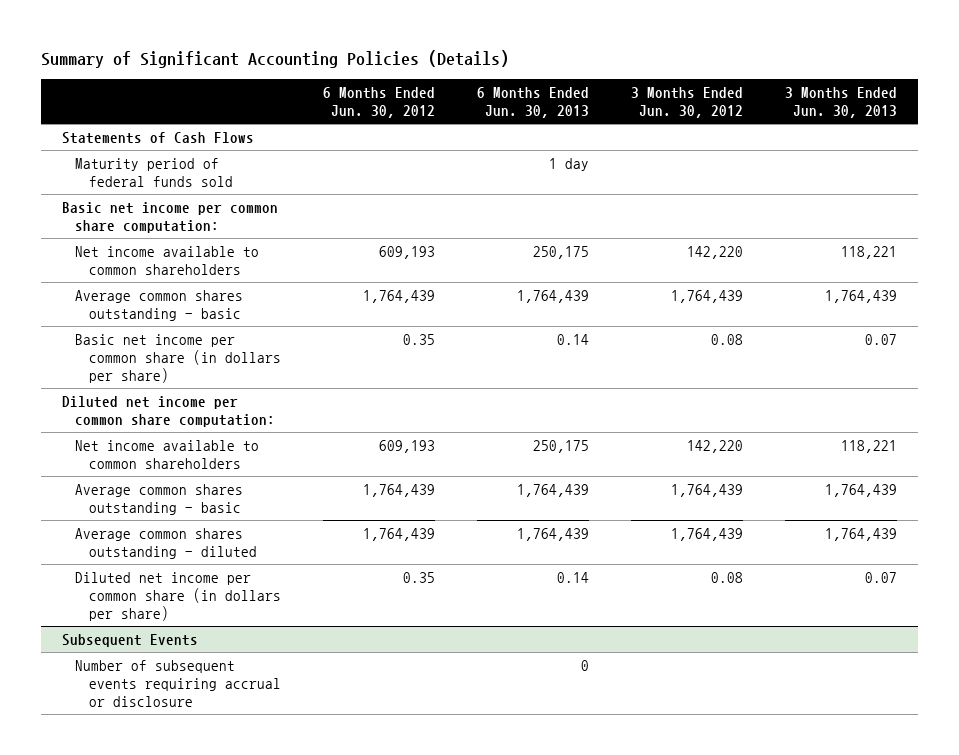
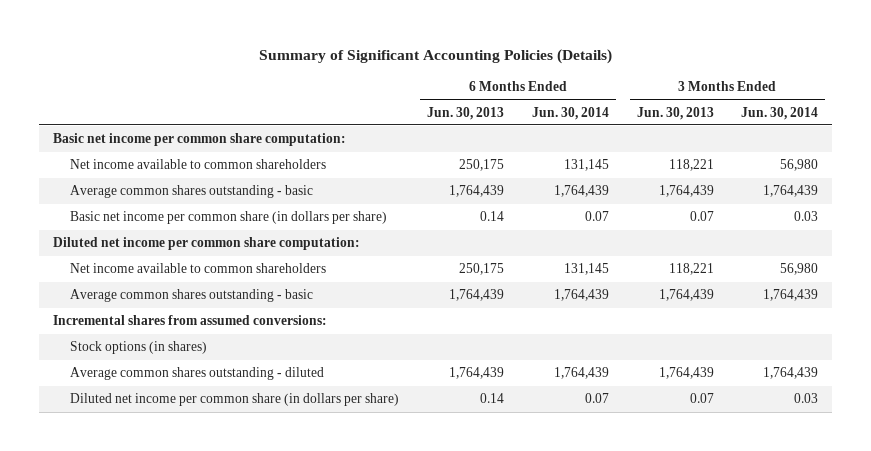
- | 6 Months Ended Jun. 30, 2012 | 6 Months Ended Jun. 30, 2013 | 3 Months Ended Jun. 30, 2012 | 3 Months Ended Jun. 30, 2013
+ | 6 Months Ended Jun. 30, 2013 | 6 Months Ended Jun. 30, 2014 | 3 Months Ended Jun. 30, 2013 | 3 Months Ended Jun. 30, 2014
- Statements of Cash Flows
- Maturity period of federal funds sold | | 1 day | |
+ Incremental shares from assumed conversions:
+ Stock options (in shares)
- Subsequent Events
- Number of subsequent events requiring accrual or disclosure | | 0 | |

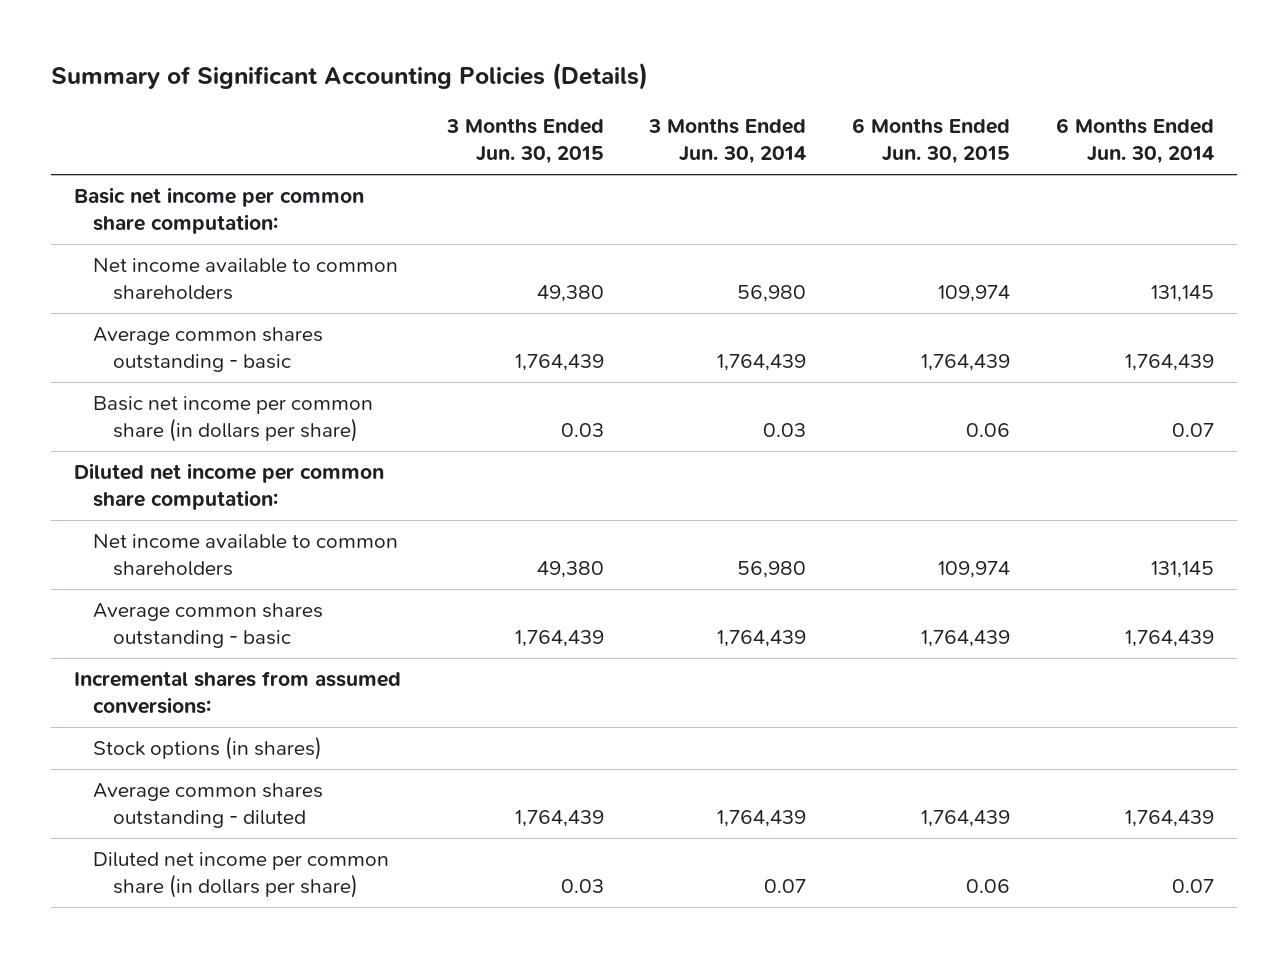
- | 6 Months Ended Jun. 30, 2013 | 6 Months Ended Jun. 30, 2014 | 3 Months Ended Jun. 30, 2013 | 3 Months Ended Jun. 30, 2014
+ | 3 Months Ended Jun. 30, 2015 | 3 Months Ended Jun. 30, 2014 | 6 Months Ended Jun. 30, 2015 | 6 Months Ended Jun. 30, 2014
- Diluted net income per common share (in dollars per share) | 0.14 | 0.07 | 0.07 | 0.03
+ Diluted net income per common share (in dollars per share) | 0.03 | 0.07 | 0.06 | 0.07

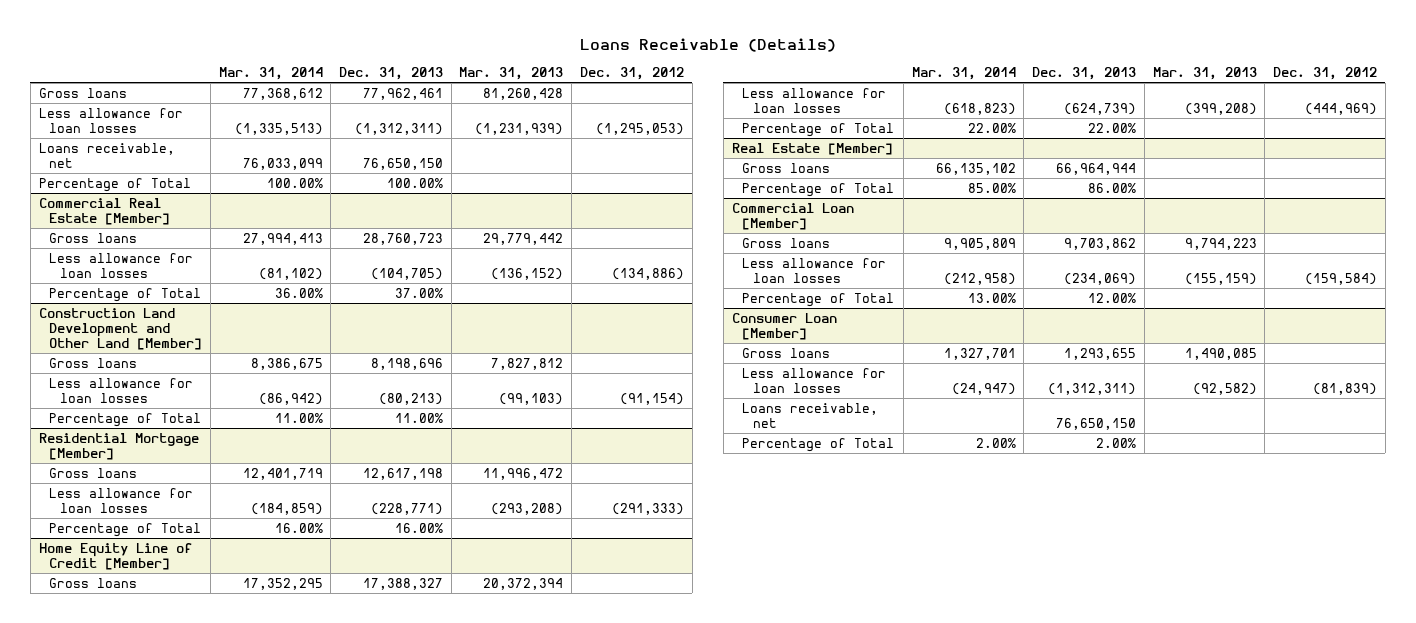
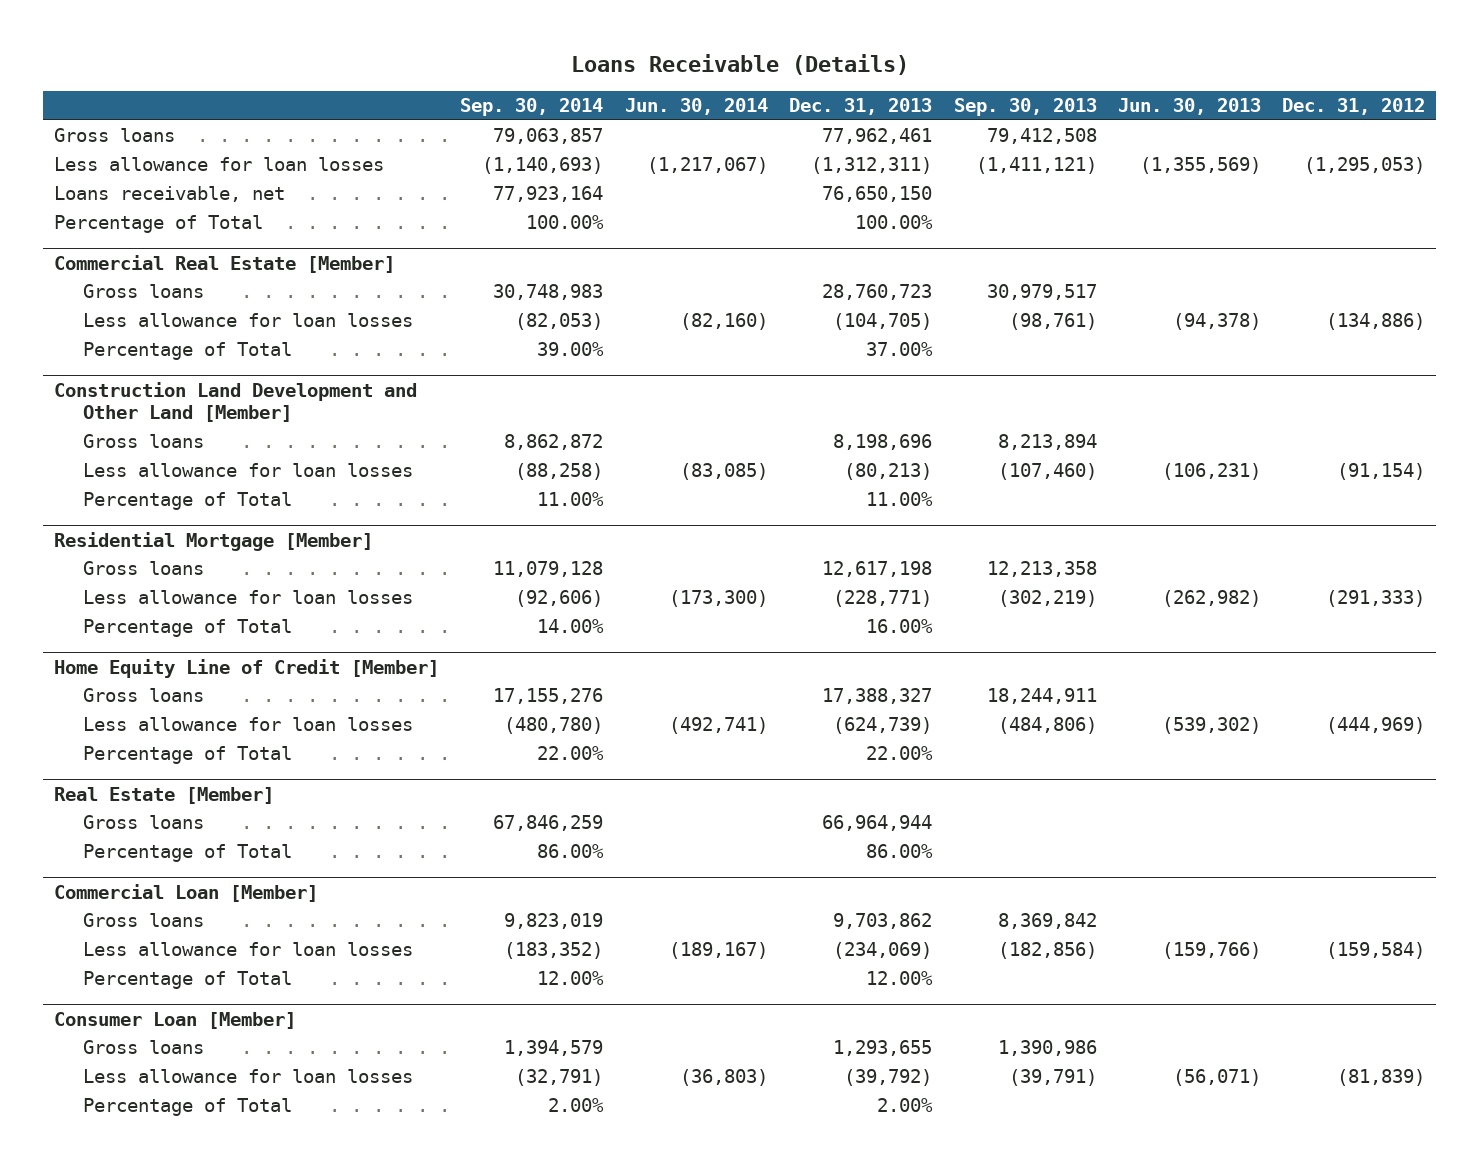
- | Mar. 31, 2014 | Dec. 31, 2013 | Mar. 31, 2013 | Dec. 31, 2012
+ | Sep. 30, 2014 | Jun. 30, 2014 | Dec. 31, 2013 | Sep. 30, 2013 | Jun. 30, 2013 | Dec. 31, 2012
@ Consumer Loan [Member]
- Less allowance for loan losses | (24,947) | (1,312,311) | (92,582) | (81,839)
- Loans receivable, net | | 76,650,150 | |
+ Less allowance for loan losses | (32,791) | (36,803) | (39,792) | (39,791) | (56,071) | (81,839)

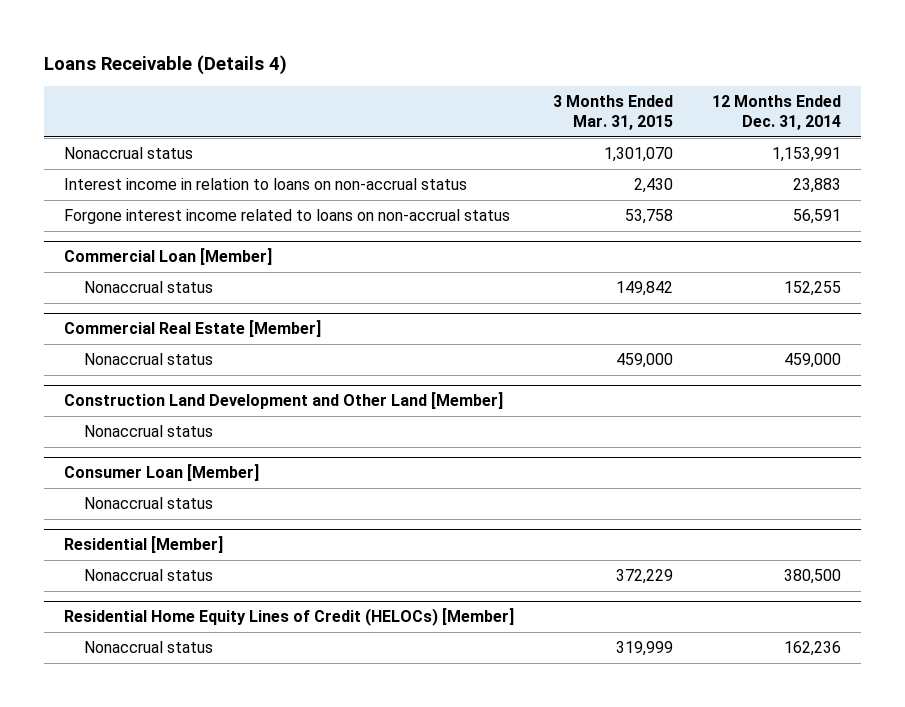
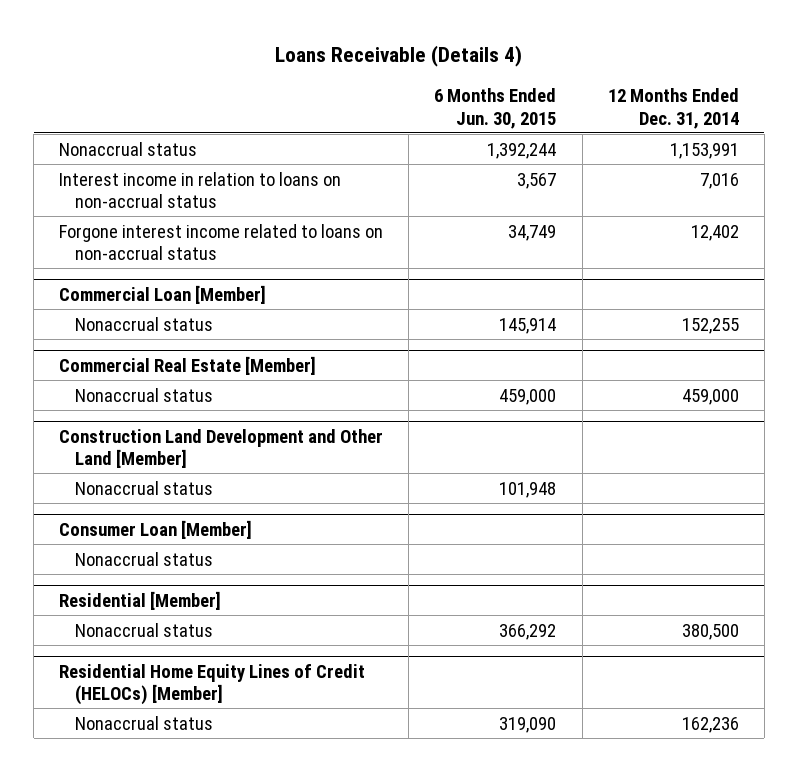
- | 3 Months Ended Mar. 31, 2015 | 12 Months Ended Dec. 31, 2014
+ | 6 Months Ended Jun. 30, 2015 | 12 Months Ended Dec. 31, 2014
- Interest income in relation to loans on non-accrual status | 2,430 | 23,883
- Forgone interest income related to loans on non-accrual status | 53,758 | 56,591
+ Interest income in relation to loans on non-accrual status | 3,567 | 7,016
+ Forgone interest income related to loans on non-accrual status | 34,749 | 12,402

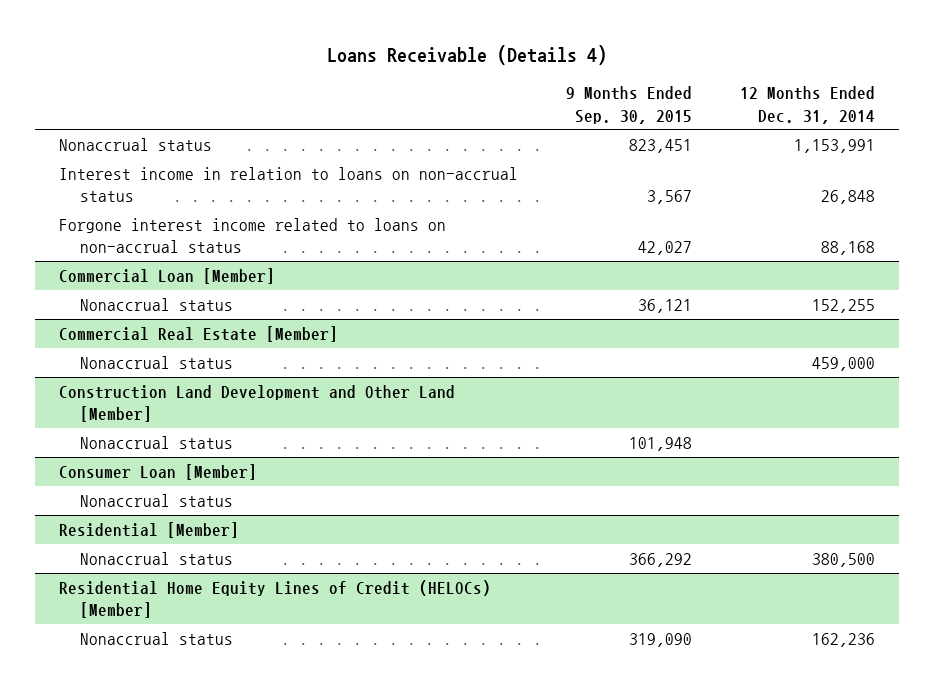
- | 6 Months Ended Jun. 30, 2015 | 12 Months Ended Dec. 31, 2014
+ | 9 Months Ended Sep. 30, 2015 | 12 Months Ended Dec. 31, 2014
- Interest income in relation to loans on non-accrual status | 3,567 | 7,016
- Forgone interest income related to loans on non-accrual status | 34,749 | 12,402
+ Interest income in relation to loans on non-accrual status | 3,567 | 26,848
+ Forgone interest income related to loans on non-accrual status | 42,027 | 88,168

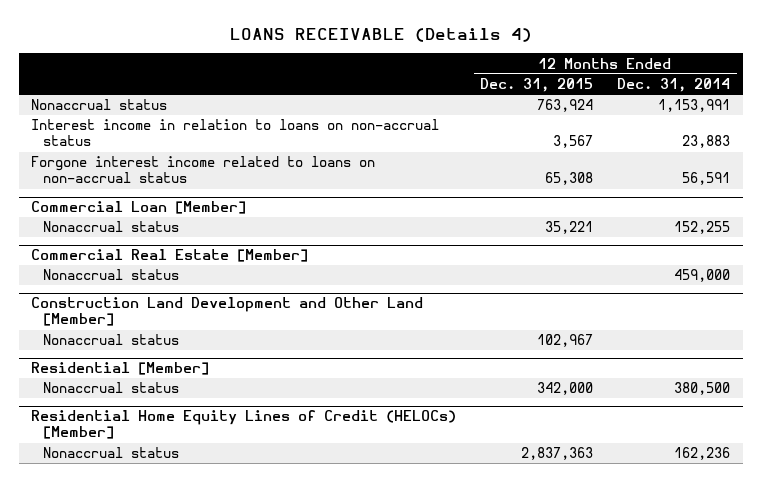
- Loans Receivable (Details 4)
+ LOANS RECEIVABLE (Details 4)
- | 9 Months Ended Sep. 30, 2015 | 12 Months Ended Dec. 31, 2014
+ | 12 Months Ended Dec. 31, 2015 | 12 Months Ended Dec. 31, 2014
- Interest income in relation to loans on non-accrual status | 3,567 | 26,848
- Forgone interest income related to loans on non-accrual status | 42,027 | 88,168
+ Interest income in relation to loans on non-accrual status | 3,567 | 23,883
+ Forgone interest income related to loans on non-accrual status | 65,308 | 56,591
- Consumer Loan [Member]
- Nonaccrual status

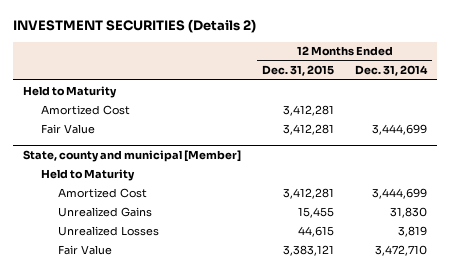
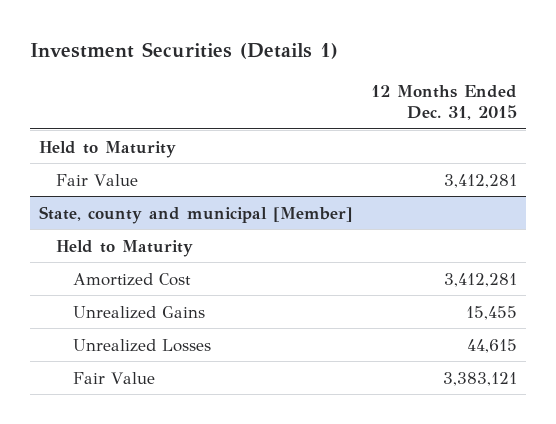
- INVESTMENT SECURITIES (Details 2)
+ Investment Securities (Details 1)
- | 12 Months Ended Dec. 31, 2015 | 12 Months Ended Dec. 31, 2014
+ | 12 Months Ended Dec. 31, 2015
- Amortized Cost | 3,412,281 |

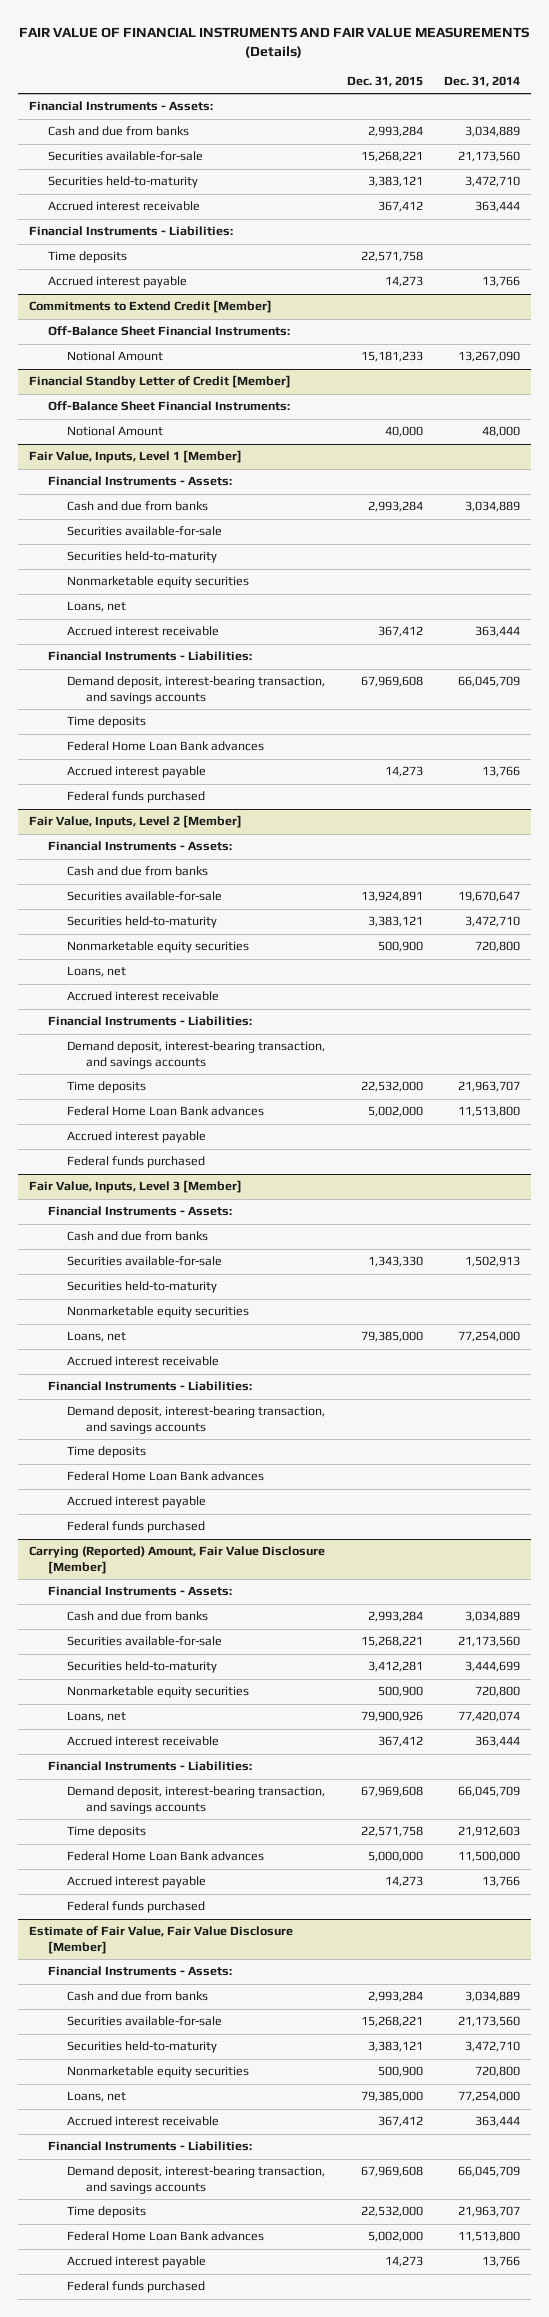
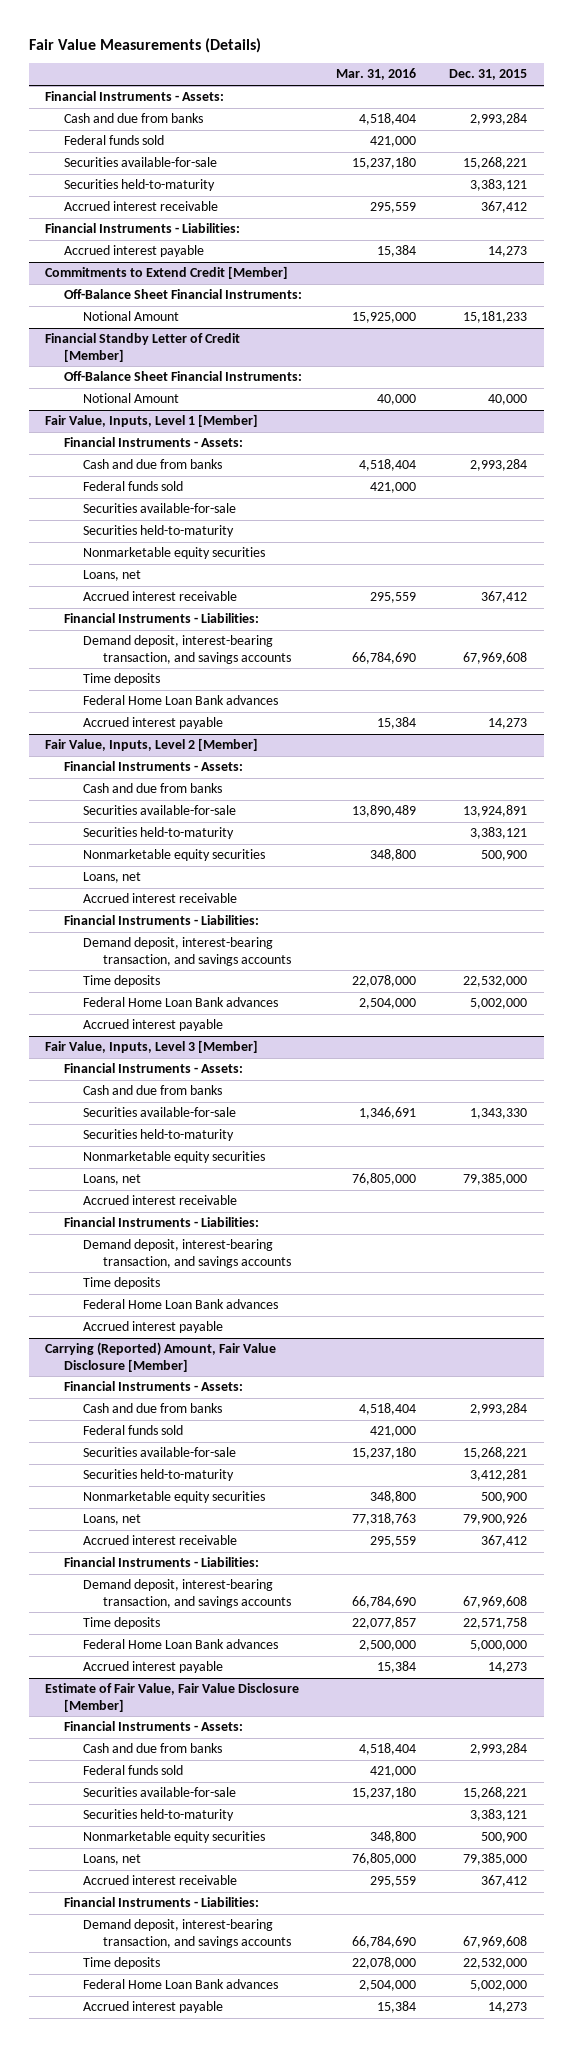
- FAIR VALUE OF FINANCIAL INSTRUMENTS AND FAIR VALUE MEASUREMENTS (Details)
+ Fair Value Measurements (Details)
- | Dec. 31, 2015 | Dec. 31, 2014
+ | Mar. 31, 2016 | Dec. 31, 2015
+ Federal funds sold | 421,000 |
- Time deposits | 22,571,758 |
@ Fair Value, Inputs, Level 1 [Member]
+ Federal funds sold | 421,000 |
- Federal funds purchased
@ Fair Value, Inputs, Level 2 [Member]
- Federal funds purchased
@ Fair Value, Inputs, Level 3 [Member]
- Federal funds purchased
@ Carrying (Reported) Amount, Fair Value Disclosure [Member]
+ Federal funds sold | 421,000 |
- Federal funds purchased
@ Estimate of Fair Value, Fair Value Disclosure [Member]
+ Federal funds sold | 421,000 |
- Federal funds purchased

